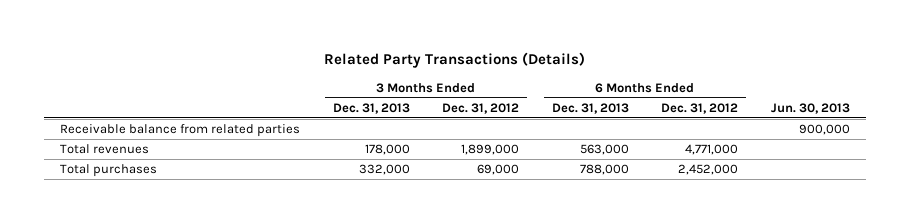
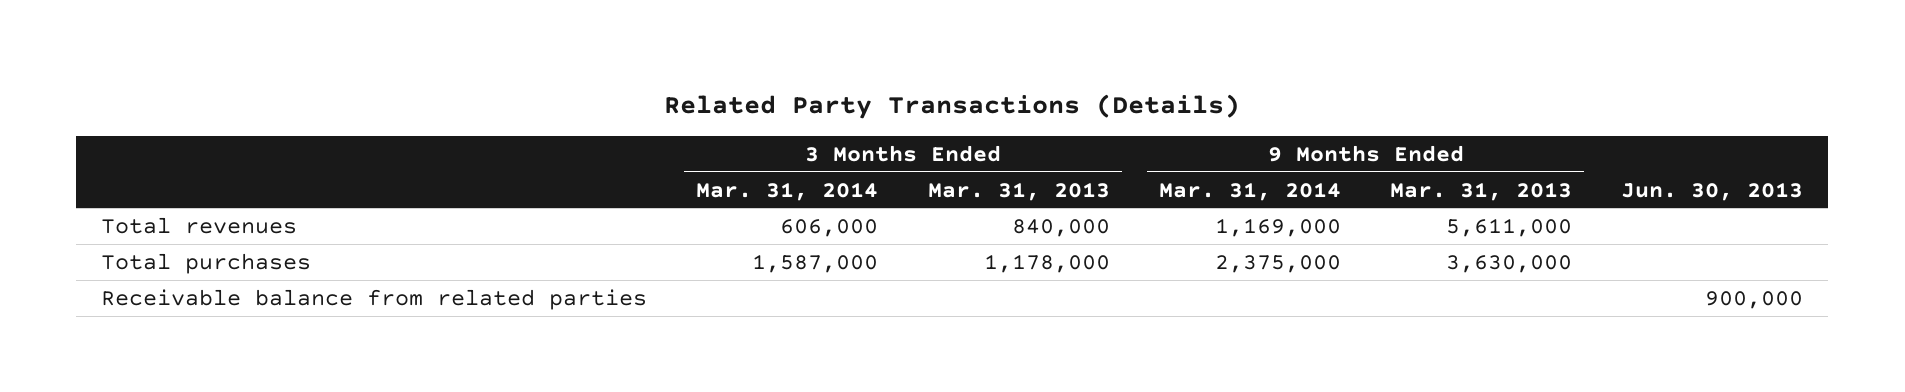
- | 3 Months Ended Dec. 31, 2013 | 3 Months Ended Dec. 31, 2012 | 6 Months Ended Dec. 31, 2013 | 6 Months Ended Dec. 31, 2012 | Jun. 30, 2013
+ | 3 Months Ended Mar. 31, 2014 | 3 Months Ended Mar. 31, 2013 | 9 Months Ended Mar. 31, 2014 | 9 Months Ended Mar. 31, 2013 | Jun. 30, 2013
moved down: Receivable balance from related parties | | | | | 900,000

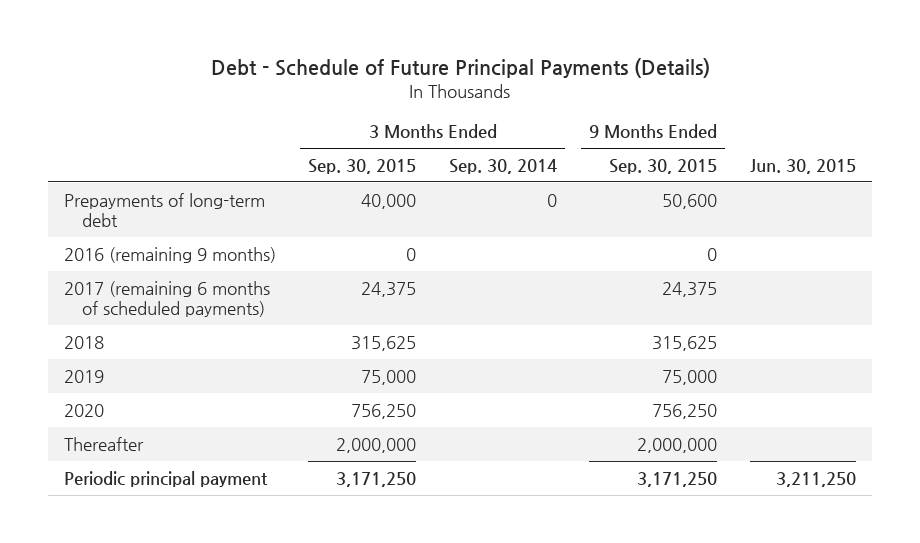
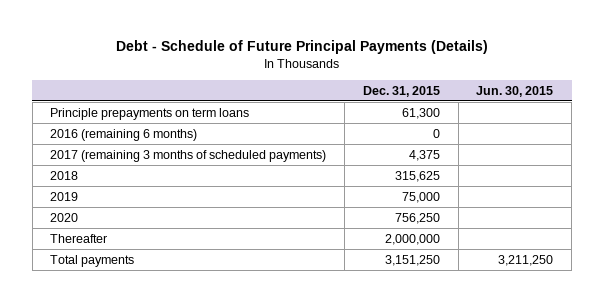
- | 3 Months Ended Sep. 30, 2015 | 3 Months Ended Sep. 30, 2014 | 9 Months Ended Sep. 30, 2015 | Jun. 30, 2015
+ | Dec. 31, 2015 | Jun. 30, 2015
- Prepayments of long-term debt | 40,000 | 0 | 50,600 |
- 2016 (remaining 9 months) | 0 | | 0 |
- 2017 (remaining 6 months of scheduled payments) | 24,375 | | 24,375 |
+ Principle prepayments on term loans | 61,300 |
+ 2016 (remaining 6 months) | 0 |
+ 2017 (remaining 3 months of scheduled payments) | 4,375 |
- Periodic principal payment | 3,171,250 | | 3,171,250 | 3,211,250
+ Total payments | 3,151,250 | 3,211,250

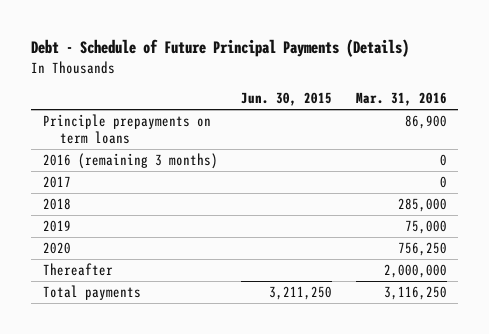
- | Dec. 31, 2015 | Jun. 30, 2015
+ | Jun. 30, 2015 | Mar. 31, 2016
- 2016 (remaining 6 months) | 0 |
- 2017 (remaining 3 months of scheduled payments) | 4,375 |
+ 2016 (remaining 3 months) | | 0
+ 2017 | | 0

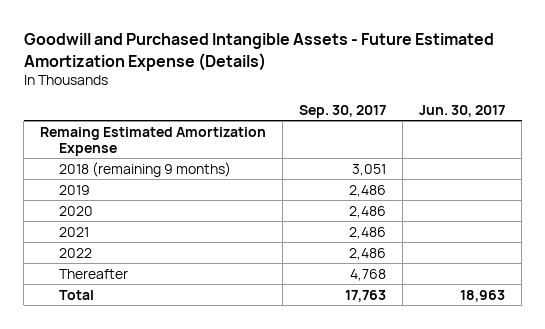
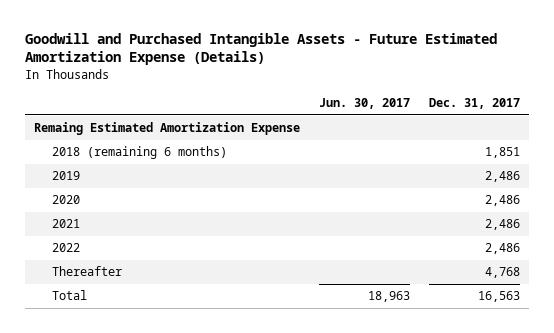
- | Sep. 30, 2017 | Jun. 30, 2017
+ | Jun. 30, 2017 | Dec. 31, 2017
- 2018 (remaining 9 months) | 3,051 |
+ 2018 (remaining 6 months) | | 1,851

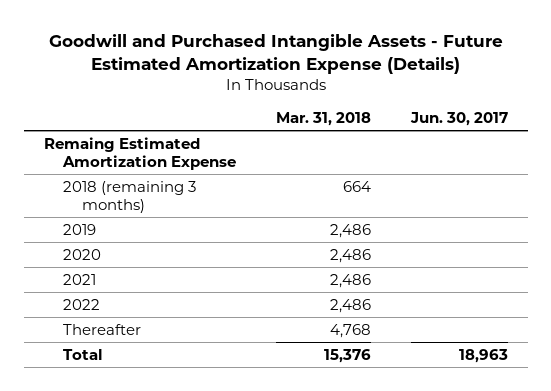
- | Jun. 30, 2017 | Dec. 31, 2017
+ | Mar. 31, 2018 | Jun. 30, 2017
- 2018 (remaining 6 months) | | 1,851
+ 2018 (remaining 3 months) | 664 |

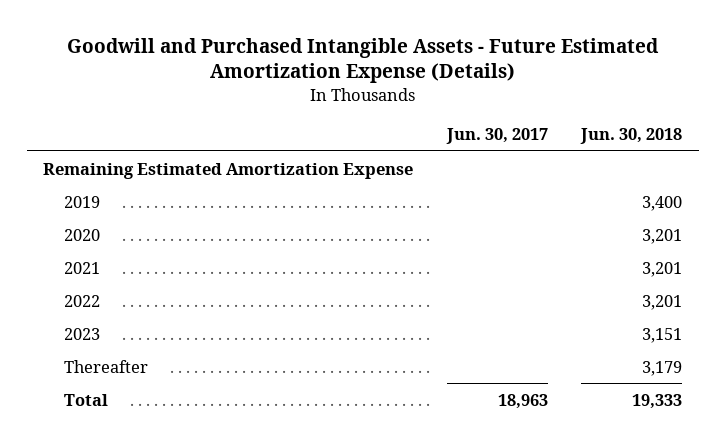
- | Mar. 31, 2018 | Jun. 30, 2017
+ | Jun. 30, 2017 | Jun. 30, 2018
- Remaing Estimated Amortization Expense
- 2018 (remaining 3 months) | 664 |
+ Remaining Estimated Amortization Expense
+ 2023 | | 3,151

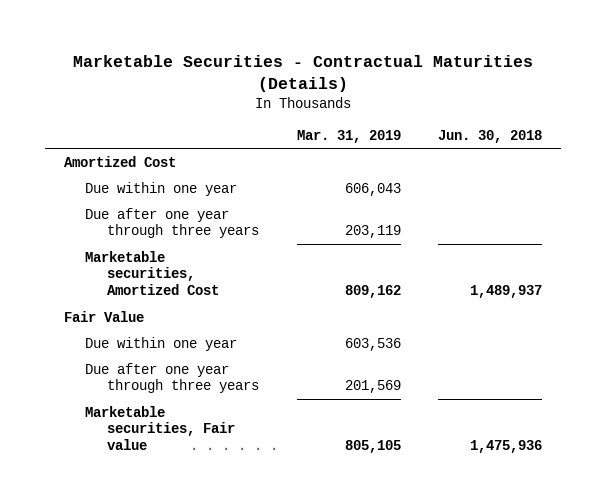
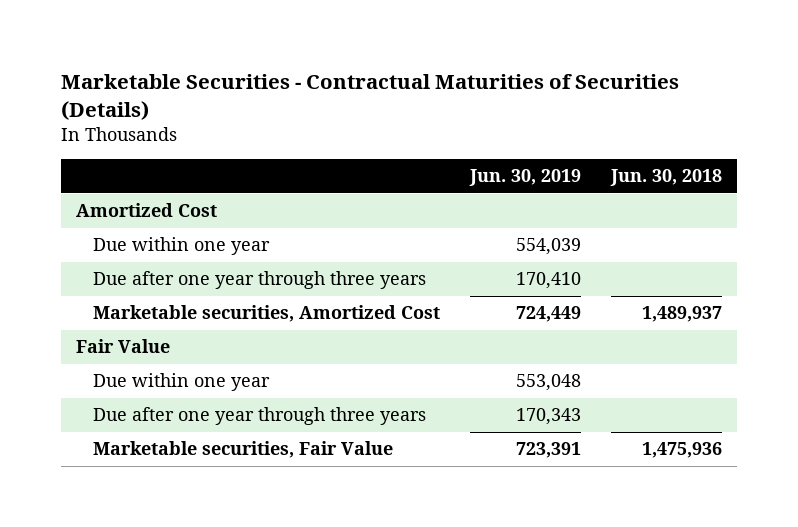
- Marketable Securities - Contractual Maturities (Details)
+ Marketable Securities - Contractual Maturities of Securities (Details)
- | Mar. 31, 2019 | Jun. 30, 2018
+ | Jun. 30, 2019 | Jun. 30, 2018
- Marketable securities, Fair value | 805,105 | 1,475,936
+ Marketable securities, Fair Value | 723,391 | 1,475,936

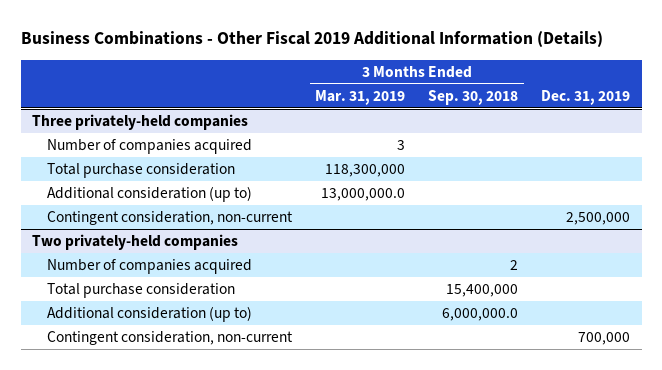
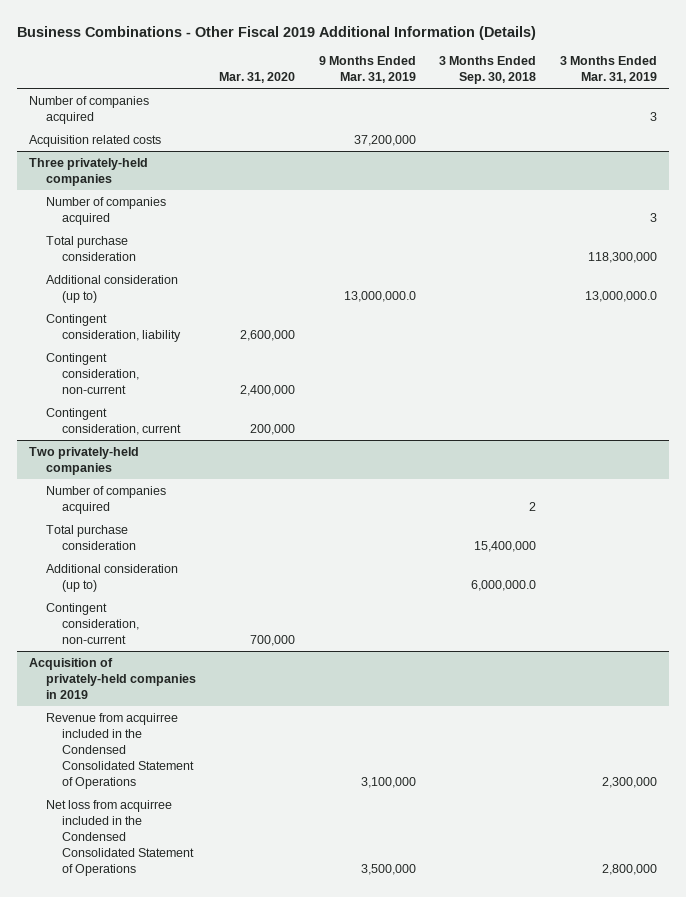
- | 3 Months Ended Mar. 31, 2019 | 3 Months Ended Sep. 30, 2018 | Dec. 31, 2019
+ | Mar. 31, 2020 | 9 Months Ended Mar. 31, 2019 | 3 Months Ended Sep. 30, 2018 | 3 Months Ended Mar. 31, 2019
+ Number of companies acquired | | | | 3
+ Acquisition related costs | | 37,200,000 | |
@ Three privately-held companies
+ Contingent consideration, liability | 2,600,000 | | |
+ Contingent consideration, current | 200,000 | | |
+ Acquisition of privately-held companies in 2019
+ Revenue from acquirree included in the Condensed Consolidated Statement of Operations | | 3,100,000 | | 2,300,000
+ Net loss from acquirree included in the Condensed Consolidated Statement of Operations | | 3,500,000 | | 2,800,000

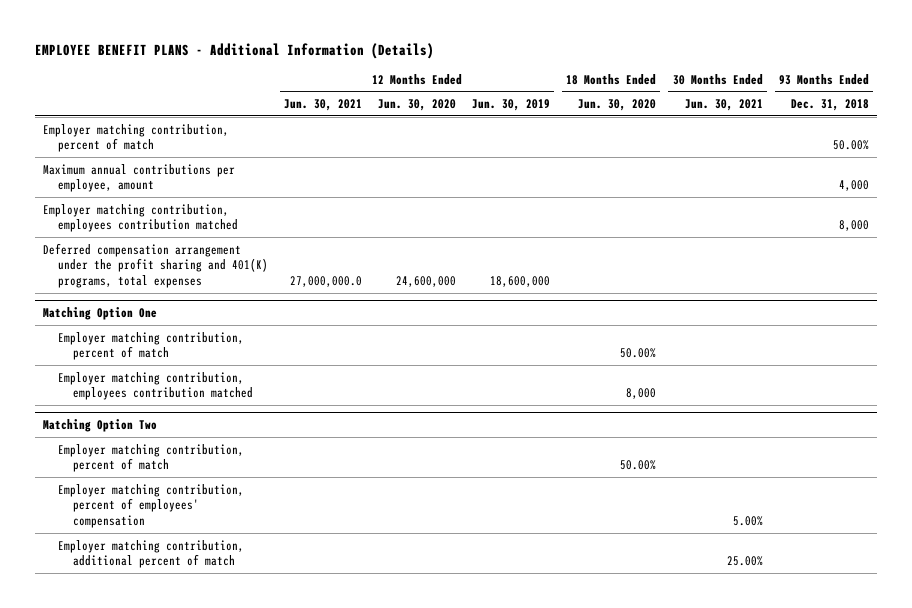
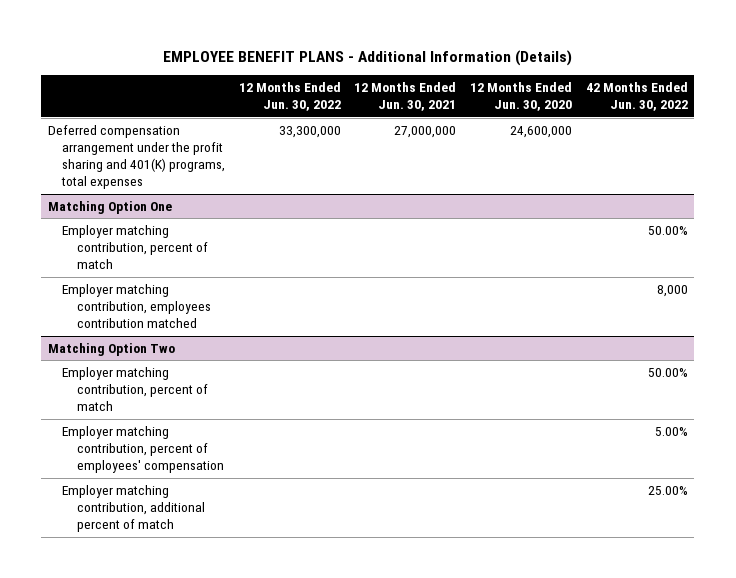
- | 12 Months Ended Jun. 30, 2021 | 12 Months Ended Jun. 30, 2020 | 12 Months Ended Jun. 30, 2019 | 18 Months Ended Jun. 30, 2020 | 30 Months Ended Jun. 30, 2021 | 93 Months Ended Dec. 31, 2018
+ | 12 Months Ended Jun. 30, 2022 | 12 Months Ended Jun. 30, 2021 | 12 Months Ended Jun. 30, 2020 | 42 Months Ended Jun. 30, 2022
- Employer matching contribution, percent of match | | | | | | 50.00%
- Maximum annual contributions per employee, amount | | | | | | 4,000
- Employer matching contribution, employees contribution matched | | | | | | 8,000
- Deferred compensation arrangement under the profit sharing and 401(K) programs, total expenses | 27,000,000.0 | 24,600,000 | 18,600,000 | | |
+ Deferred compensation arrangement under the profit sharing and 401(K) programs, total expenses | 33,300,000 | 27,000,000 | 24,600,000 |

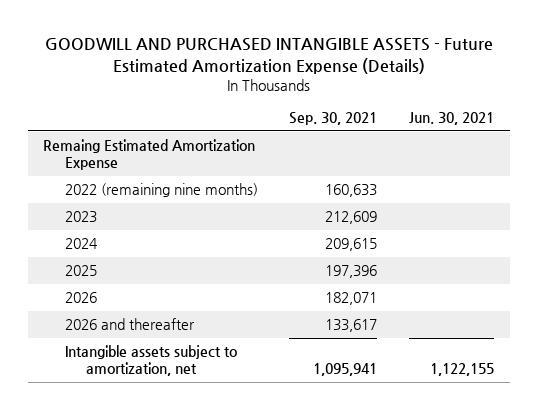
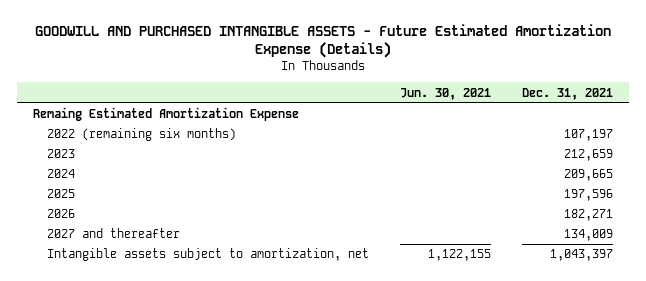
- | Sep. 30, 2021 | Jun. 30, 2021
+ | Jun. 30, 2021 | Dec. 31, 2021
- 2022 (remaining nine months) | 160,633 |
+ 2022 (remaining six months) | | 107,197
- 2026 and thereafter | 133,617 |
+ 2027 and thereafter | | 134,009

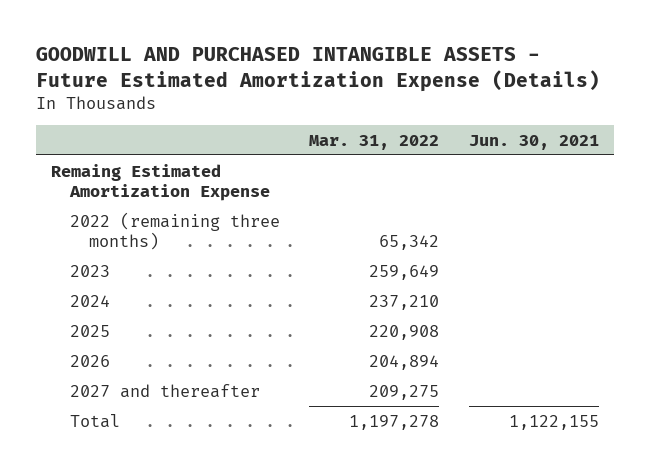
- | Jun. 30, 2021 | Dec. 31, 2021
+ | Mar. 31, 2022 | Jun. 30, 2021
- 2022 (remaining six months) | | 107,197
+ 2022 (remaining three months) | 65,342 |
- Intangible assets subject to amortization, net | 1,122,155 | 1,043,397
+ Total | 1,197,278 | 1,122,155

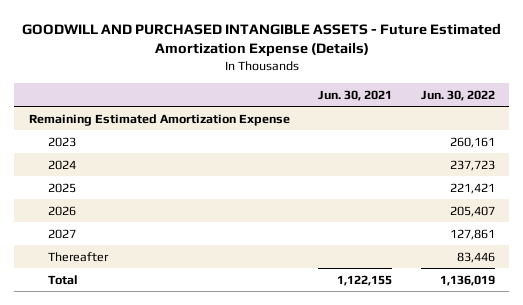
- | Mar. 31, 2022 | Jun. 30, 2021
+ | Jun. 30, 2021 | Jun. 30, 2022
- Remaing Estimated Amortization Expense
- 2022 (remaining three months) | 65,342 |
+ Remaining Estimated Amortization Expense
- 2027 and thereafter | 209,275 |
+ 2027 | | 127,861
+ Thereafter | | 83,446

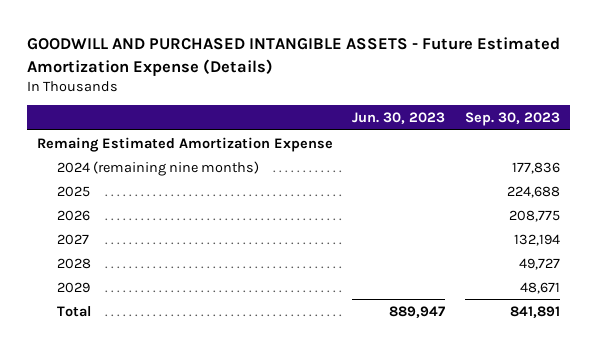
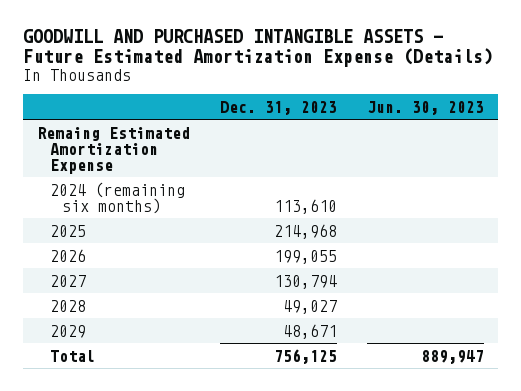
- | Jun. 30, 2023 | Sep. 30, 2023
+ | Dec. 31, 2023 | Jun. 30, 2023
- 2024 (remaining nine months) | | 177,836
+ 2024 (remaining six months) | 113,610 |

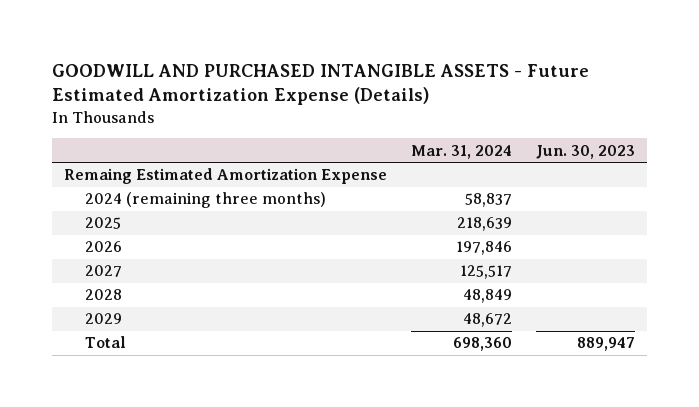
- | Dec. 31, 2023 | Jun. 30, 2023
+ | Mar. 31, 2024 | Jun. 30, 2023
- 2024 (remaining six months) | 113,610 |
+ 2024 (remaining three months) | 58,837 |

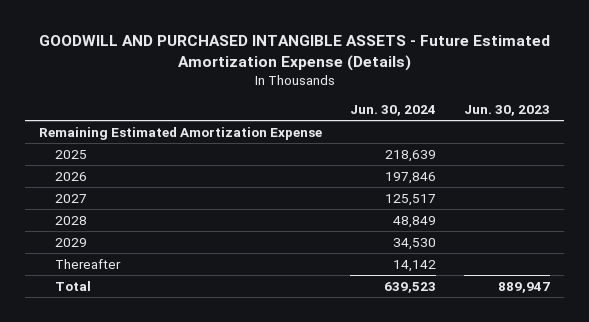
- | Mar. 31, 2024 | Jun. 30, 2023
+ | Jun. 30, 2024 | Jun. 30, 2023
- Remaing Estimated Amortization Expense
- 2024 (remaining three months) | 58,837 |
+ Remaining Estimated Amortization Expense
+ Thereafter | 14,142 |

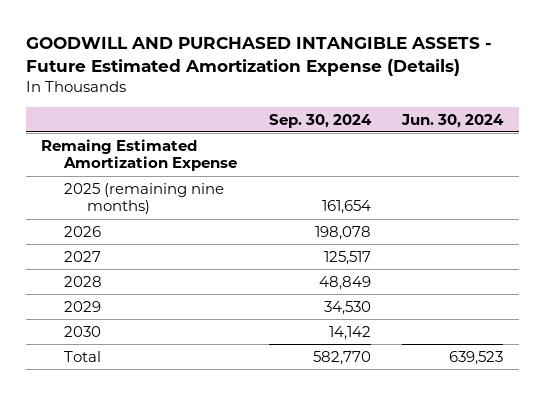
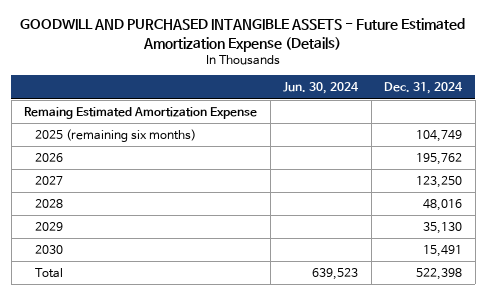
- | Sep. 30, 2024 | Jun. 30, 2024
+ | Jun. 30, 2024 | Dec. 31, 2024
- 2025 (remaining nine months) | 161,654 |
+ 2025 (remaining six months) | | 104,749

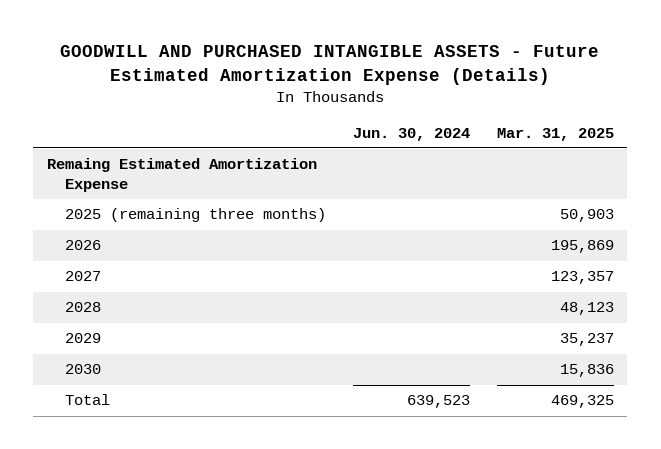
- | Jun. 30, 2024 | Dec. 31, 2024
+ | Jun. 30, 2024 | Mar. 31, 2025
- 2025 (remaining six months) | | 104,749
+ 2025 (remaining three months) | | 50,903

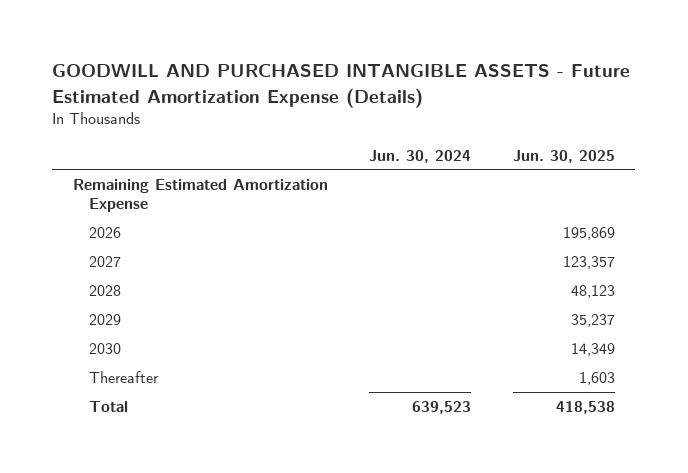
- | Jun. 30, 2024 | Mar. 31, 2025
+ | Jun. 30, 2024 | Jun. 30, 2025
- Remaing Estimated Amortization Expense
- 2025 (remaining three months) | | 50,903
+ Remaining Estimated Amortization Expense
+ Thereafter | | 1,603

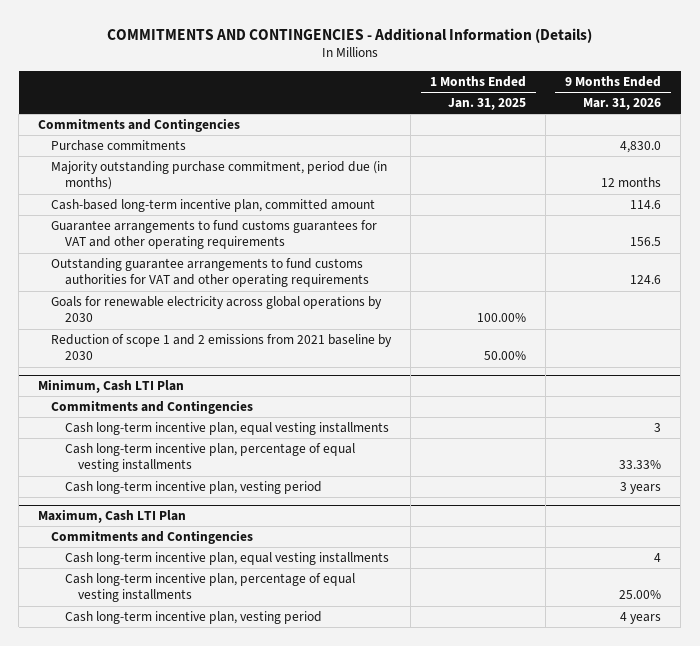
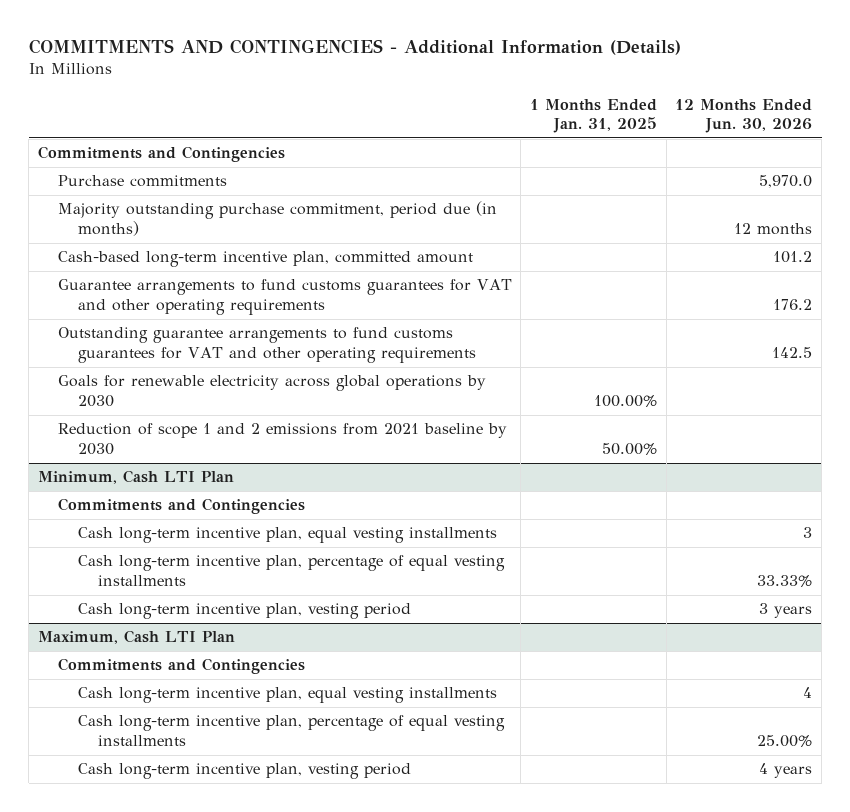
- | 1 Months Ended Jan. 31, 2025 | 9 Months Ended Mar. 31, 2026
+ | 1 Months Ended Jan. 31, 2025 | 12 Months Ended Jun. 30, 2026
- Outstanding guarantee arrangements to fund customs authorities for VAT and other operating requirements | | 124.6
+ Outstanding guarantee arrangements to fund customs guarantees for VAT and other operating requirements | | 142.5

